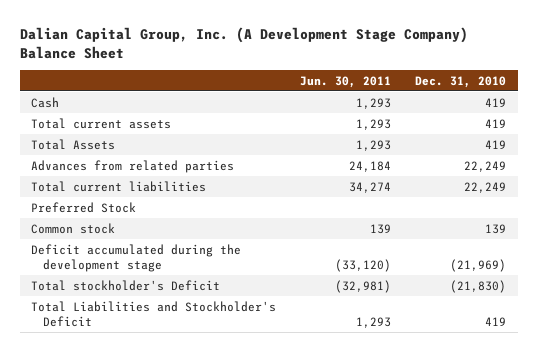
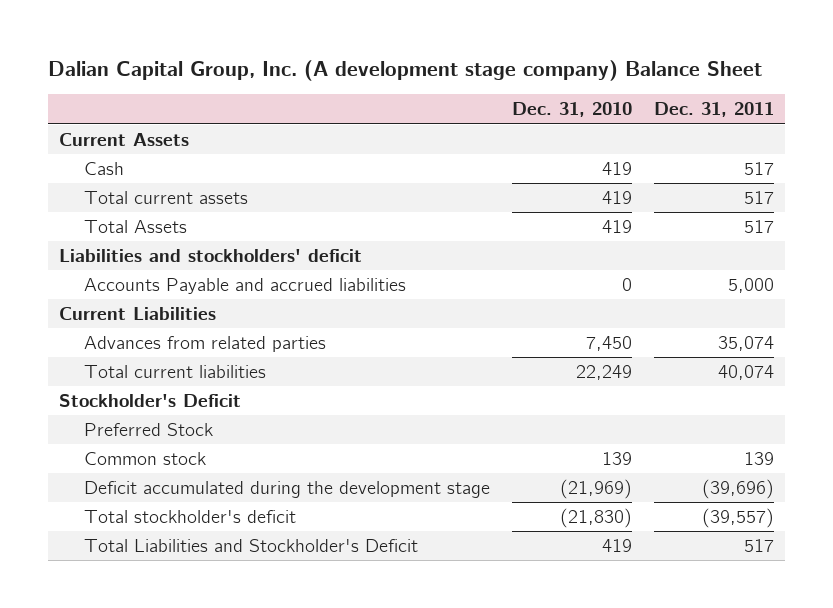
- Dalian Capital Group, Inc. (A Development Stage Company) Balance Sheet
+ Dalian Capital Group, Inc. (A development stage company) Balance Sheet
- | Jun. 30, 2011 | Dec. 31, 2010
+ | Dec. 31, 2010 | Dec. 31, 2011
+ Current Assets
- Advances from related parties | 24,184 | 22,249
+ Liabilities and stockholders' deficit
+ Accounts Payable and accrued liabilities | 0 | 5,000
+ Current Liabilities
+ Advances from related parties | 7,450 | 35,074
+ Stockholder's Deficit
- Total stockholder's Deficit | (32,981) | (21,830)
+ Total stockholder's deficit | (21,830) | (39,557)

